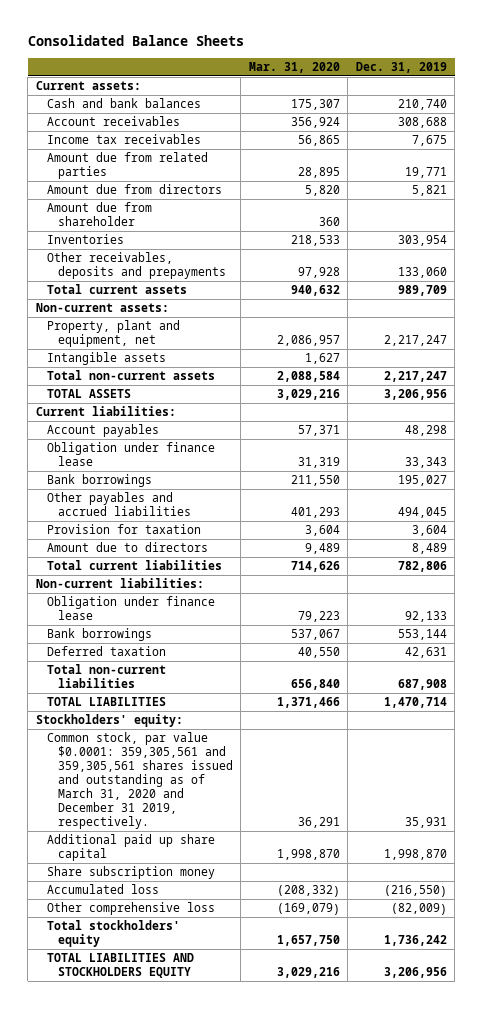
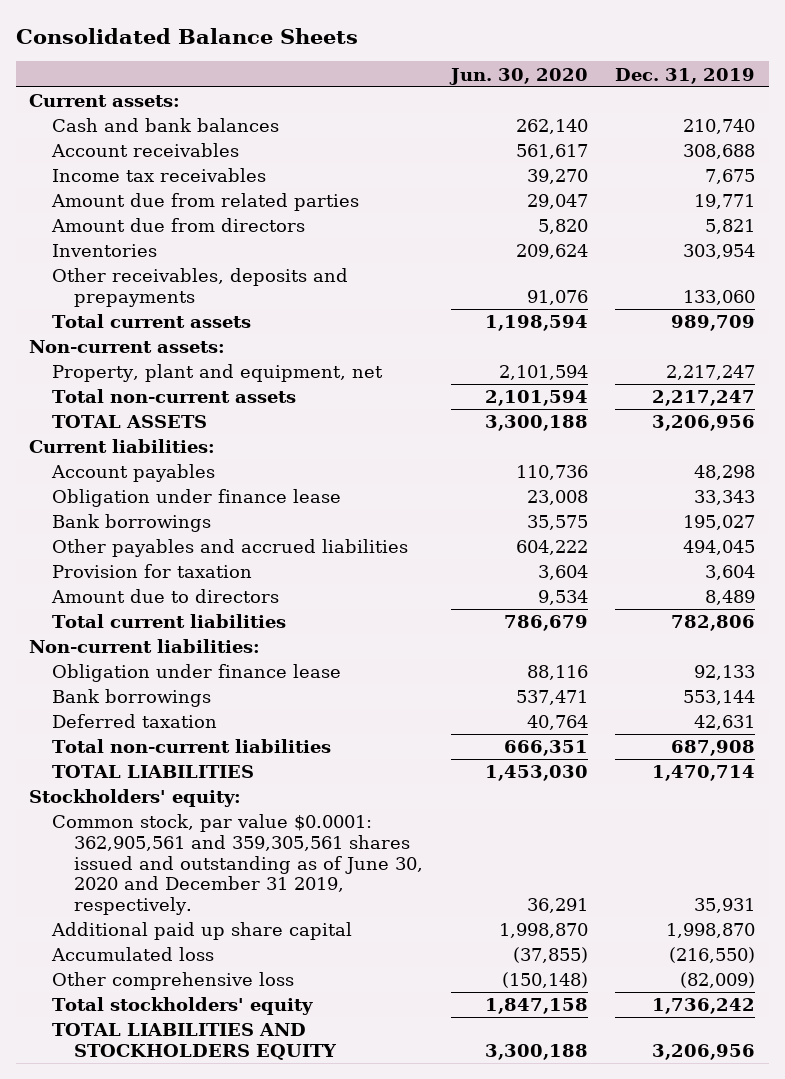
- | Mar. 31, 2020 | Dec. 31, 2019
+ | Jun. 30, 2020 | Dec. 31, 2019
- Amount due from shareholder | 360 |
- Intangible assets | 1,627 |
- Common stock, par value $0.0001: 359,305,561 and 359,305,561 shares issued and outstanding as of March 31, 2020 and December 31 2019, respectively. | 36,291 | 35,931
+ Common stock, par value $0.0001: 362,905,561 and 359,305,561 shares issued and outstanding as of June 30, 2020 and December 31 2019, respectively. | 36,291 | 35,931
- Share subscription money

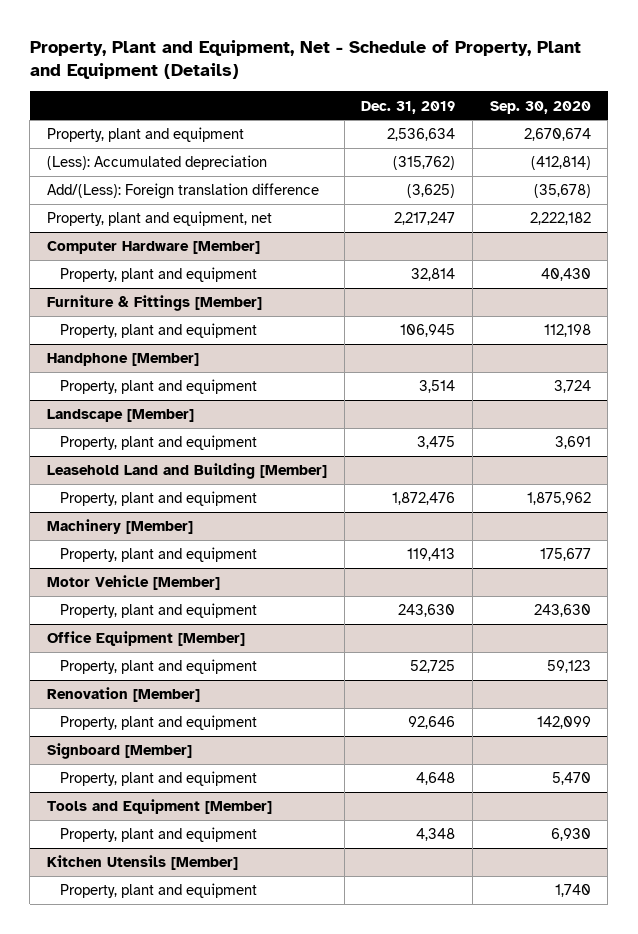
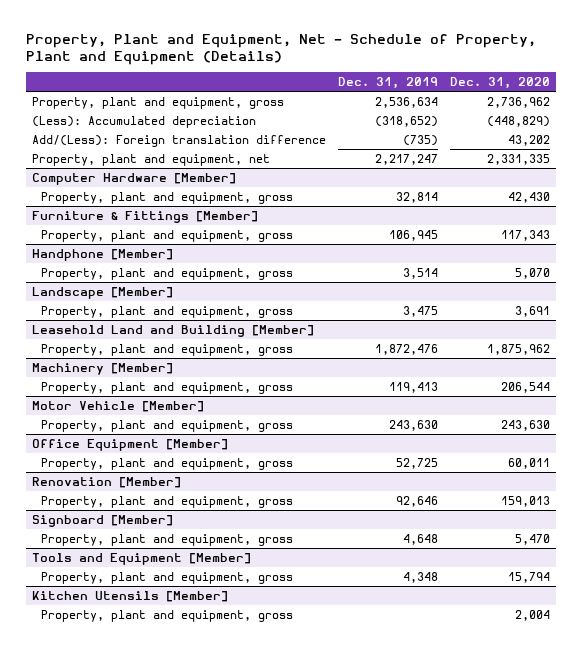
- | Dec. 31, 2019 | Sep. 30, 2020
+ | Dec. 31, 2019 | Dec. 31, 2020
- Property, plant and equipment | 2,536,634 | 2,670,674
- (Less): Accumulated depreciation | (315,762) | (412,814)
- Add/(Less): Foreign translation difference | (3,625) | (35,678)
+ Property, plant and equipment, gross | 2,536,634 | 2,736,962
+ (Less): Accumulated depreciation | (318,652) | (448,829)
+ Add/(Less): Foreign translation difference | (735) | 43,202
@ Computer Hardware [Member]
- Property, plant and equipment | 32,814 | 40,430
+ Property, plant and equipment, gross | 32,814 | 42,430
@ Furniture & Fittings [Member]
- Property, plant and equipment | 106,945 | 112,198
+ Property, plant and equipment, gross | 106,945 | 117,343
@ Handphone [Member]
- Property, plant and equipment | 3,514 | 3,724
+ Property, plant and equipment, gross | 3,514 | 5,070
@ Landscape [Member]
- Property, plant and equipment | 3,475 | 3,691
+ Property, plant and equipment, gross | 3,475 | 3,691
@ Leasehold Land and Building [Member]
- Property, plant and equipment | 1,872,476 | 1,875,962
+ Property, plant and equipment, gross | 1,872,476 | 1,875,962
@ Machinery [Member]
- Property, plant and equipment | 119,413 | 175,677
+ Property, plant and equipment, gross | 119,413 | 206,544
@ Motor Vehicle [Member]
- Property, plant and equipment | 243,630 | 243,630
+ Property, plant and equipment, gross | 243,630 | 243,630
@ Office Equipment [Member]
- Property, plant and equipment | 52,725 | 59,123
+ Property, plant and equipment, gross | 52,725 | 60,011
@ Renovation [Member]
- Property, plant and equipment | 92,646 | 142,099
+ Property, plant and equipment, gross | 92,646 | 159,013
@ Signboard [Member]
- Property, plant and equipment | 4,648 | 5,470
+ Property, plant and equipment, gross | 4,648 | 5,470
@ Tools and Equipment [Member]
- Property, plant and equipment | 4,348 | 6,930
+ Property, plant and equipment, gross | 4,348 | 15,794
@ Kitchen Utensils [Member]
- Property, plant and equipment | | 1,740
+ Property, plant and equipment, gross | | 2,004

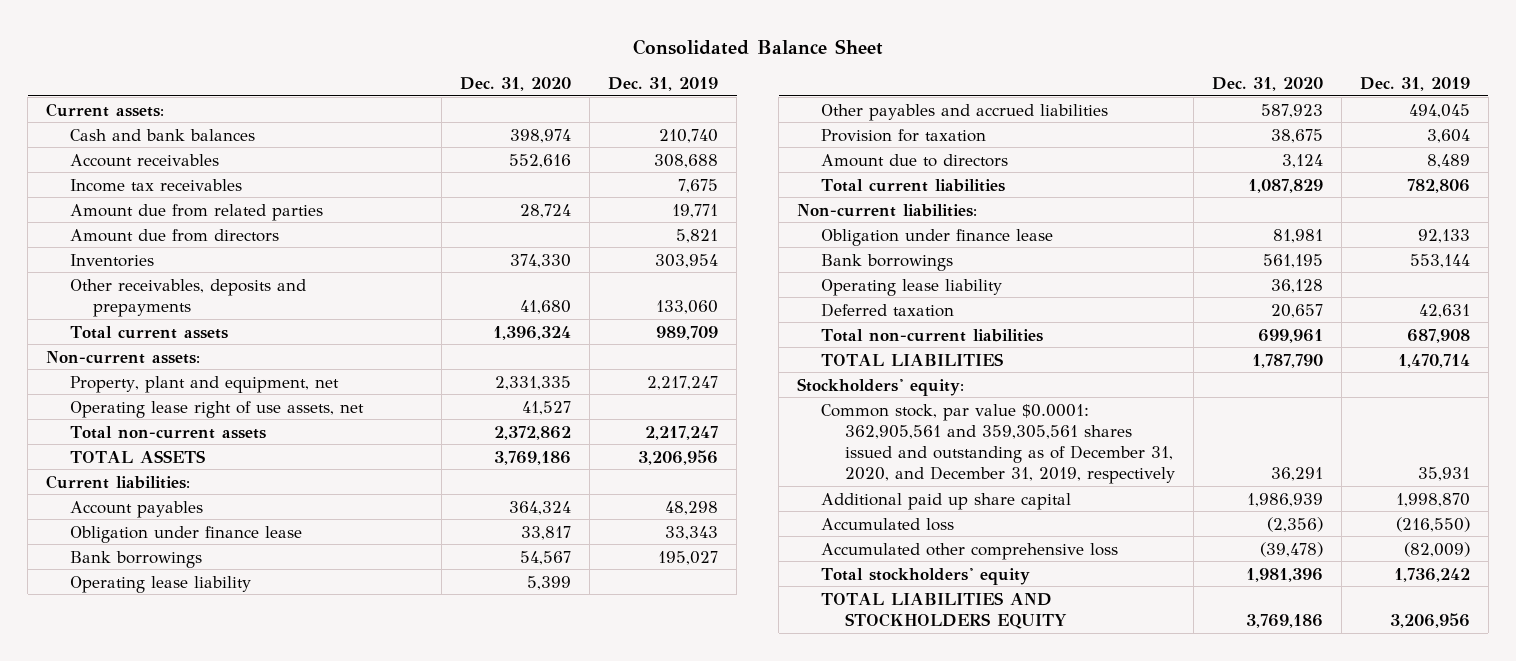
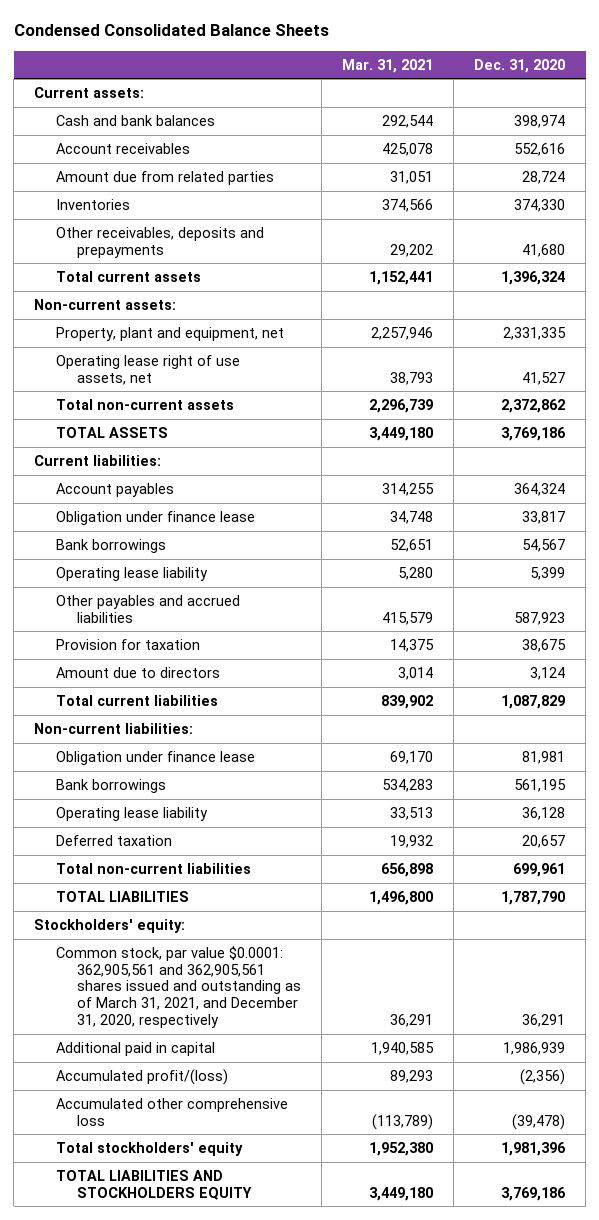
- Consolidated Balance Sheet
+ Condensed Consolidated Balance Sheets
- | Dec. 31, 2020 | Dec. 31, 2019
+ | Mar. 31, 2021 | Dec. 31, 2020
- Income tax receivables | | 7,675
- Amount due from directors | | 5,821
- Common stock, par value $0.0001: 362,905,561 and 359,305,561 shares issued and outstanding as of December 31, 2020, and December 31, 2019, respectively | 36,291 | 35,931
- Additional paid up share capital | 1,986,939 | 1,998,870
- Accumulated loss | (2,356) | (216,550)
+ Common stock, par value $0.0001: 362,905,561 and 362,905,561 shares issued and outstanding as of March 31, 2021, and December 31, 2020, respectively | 36,291 | 36,291
+ Additional paid in capital | 1,940,585 | 1,986,939
+ Accumulated profit/(loss) | 89,293 | (2,356)

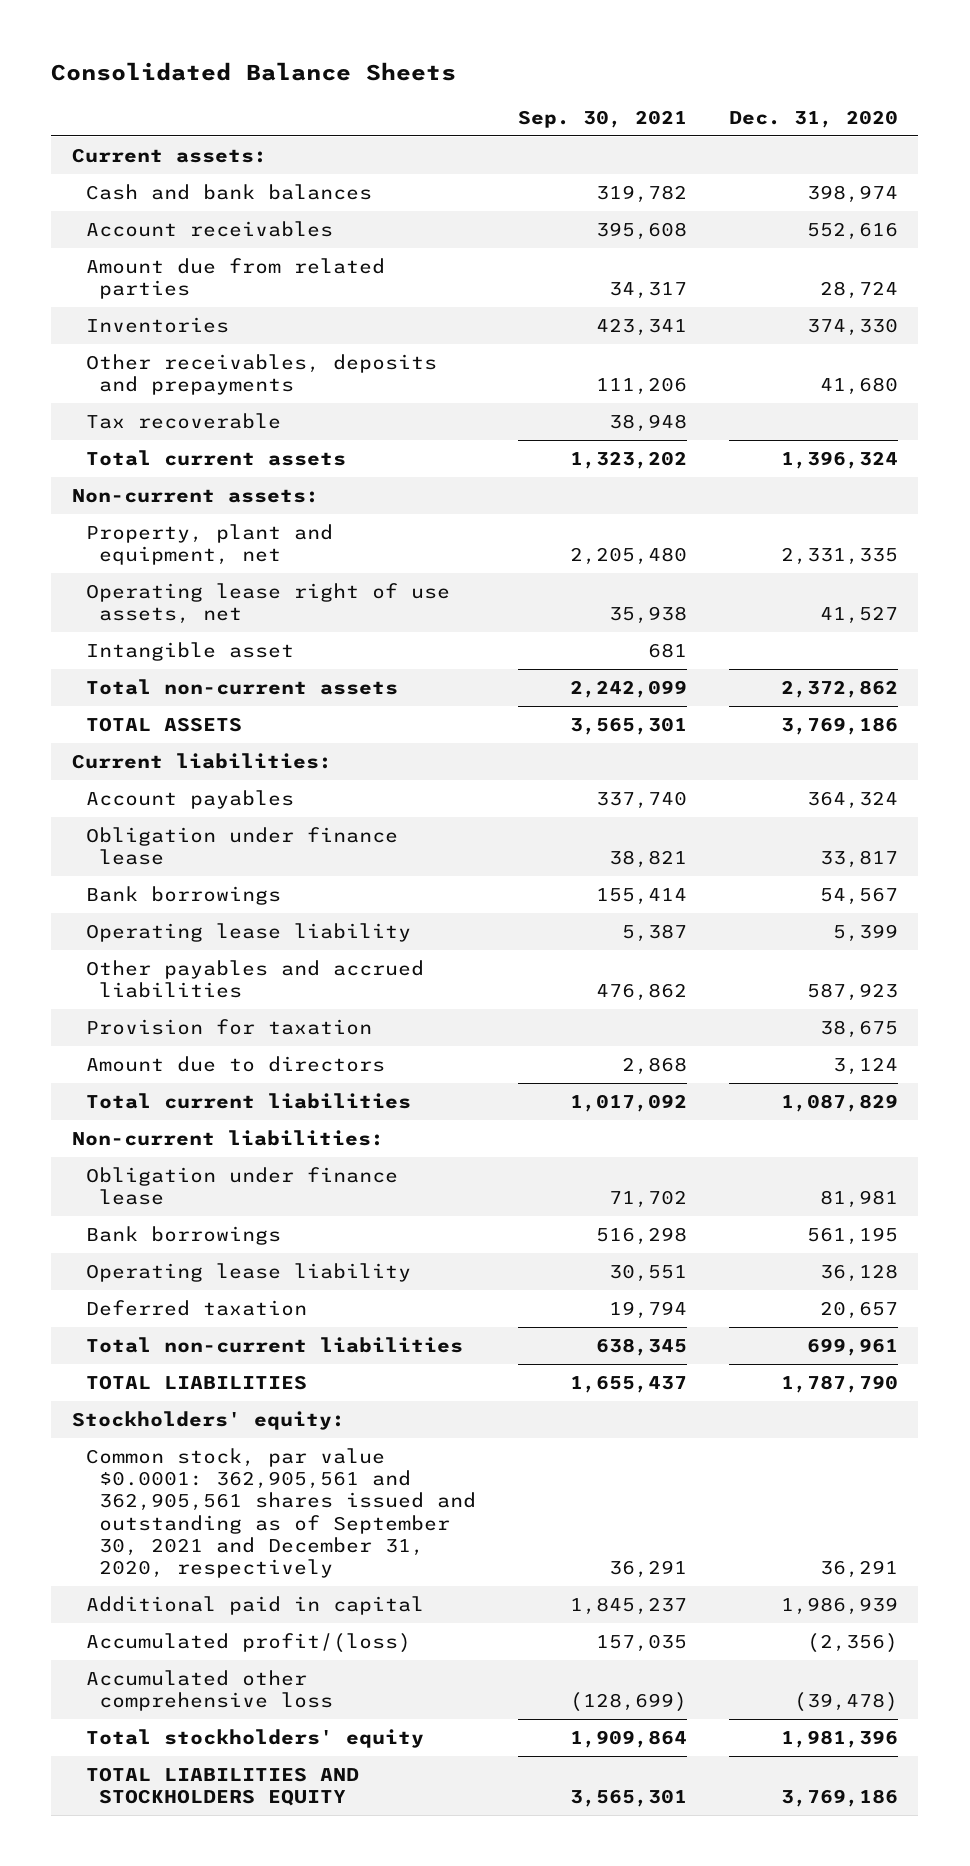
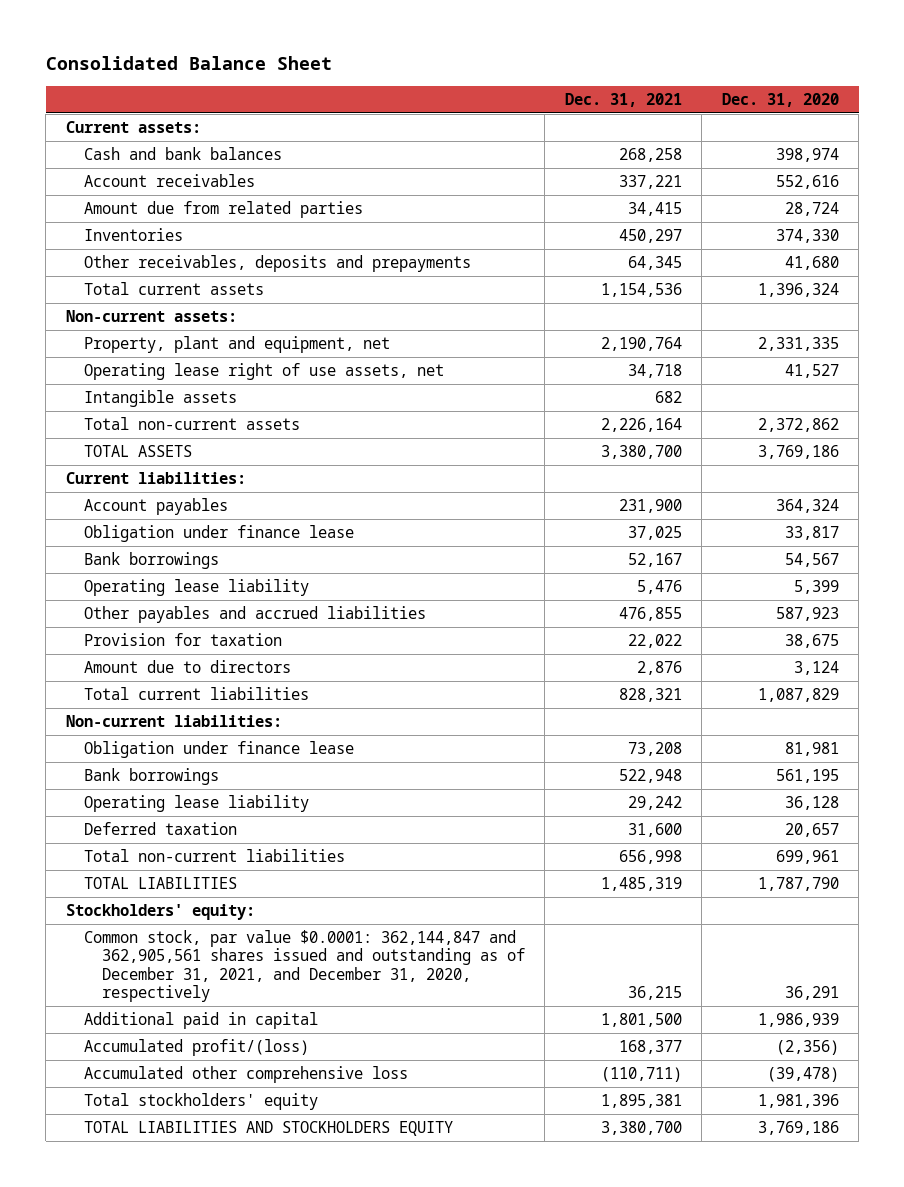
- Consolidated Balance Sheets
+ Consolidated Balance Sheet
- | Sep. 30, 2021 | Dec. 31, 2020
+ | Dec. 31, 2021 | Dec. 31, 2020
- Tax recoverable | 38,948 |
- Intangible asset | 681 |
+ Intangible assets | 682 |
- Common stock, par value $0.0001: 362,905,561 and 362,905,561 shares issued and outstanding as of September 30, 2021 and December 31, 2020, respectively | 36,291 | 36,291
+ Common stock, par value $0.0001: 362,144,847 and 362,905,561 shares issued and outstanding as of December 31, 2021, and December 31, 2020, respectively | 36,215 | 36,291

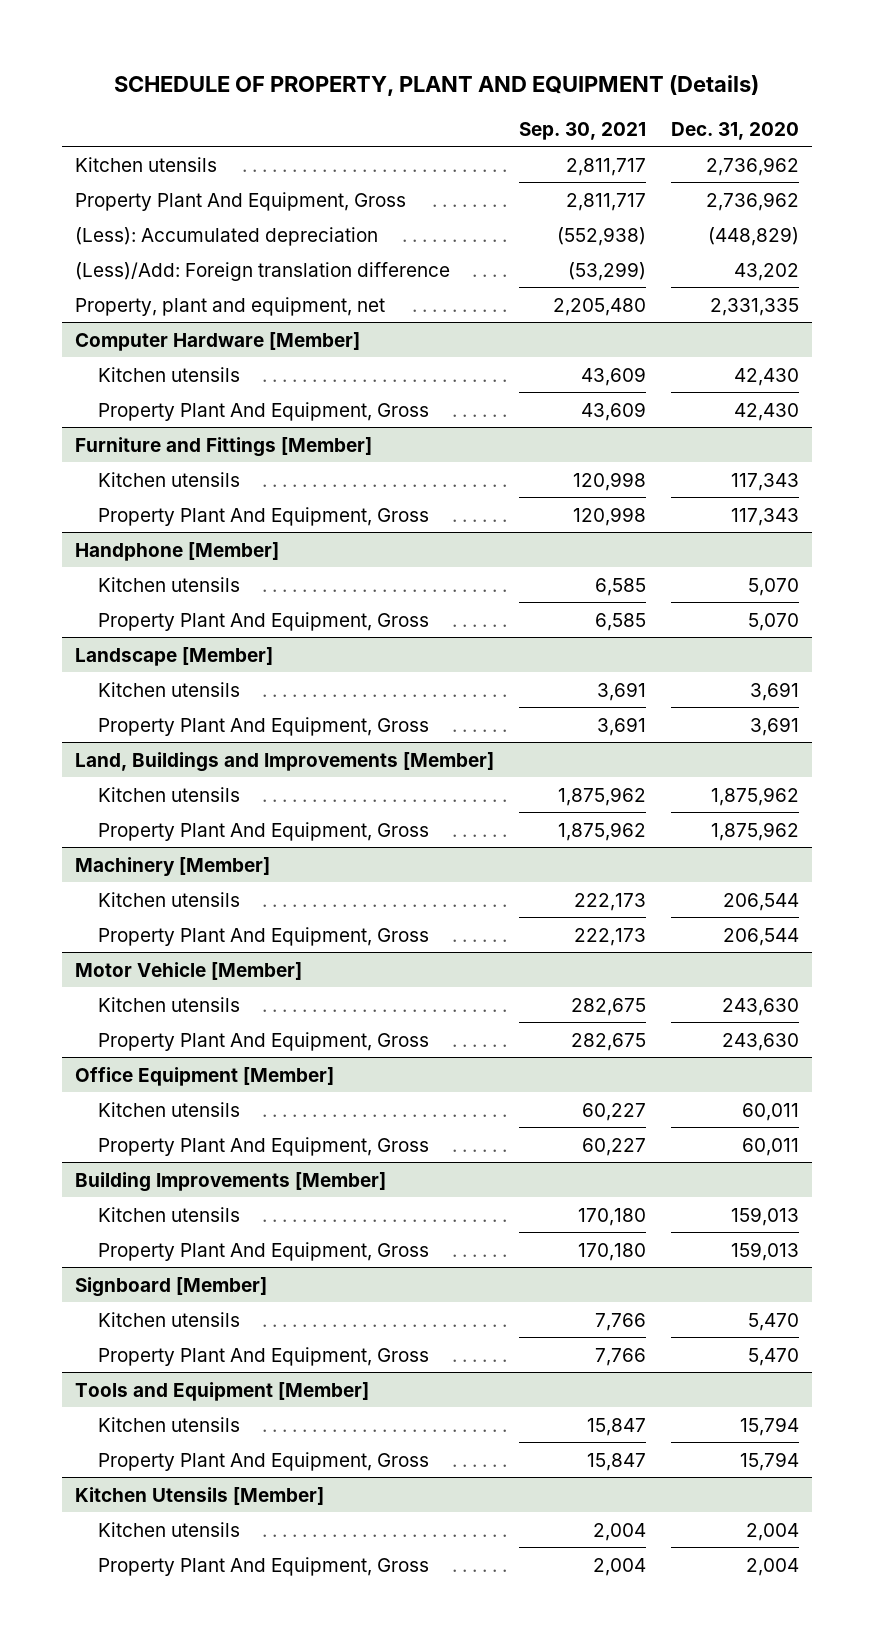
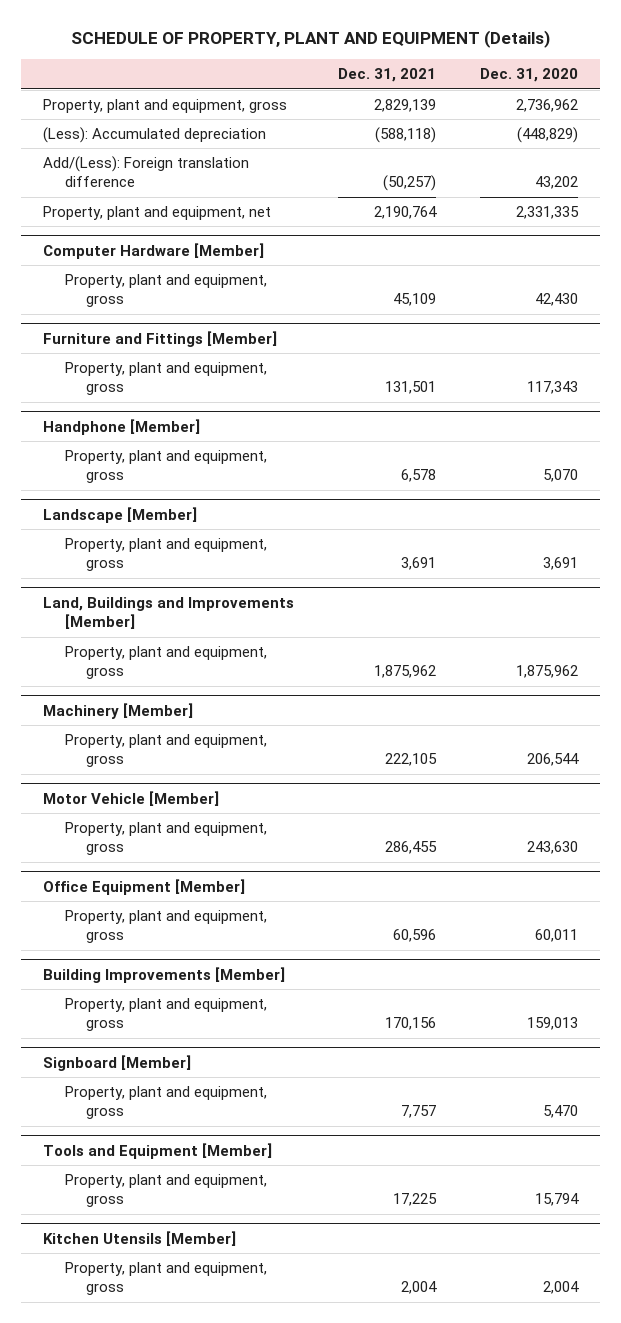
- | Sep. 30, 2021 | Dec. 31, 2020
+ | Dec. 31, 2021 | Dec. 31, 2020
- Kitchen utensils | 2,811,717 | 2,736,962
- Property Plant And Equipment, Gross | 2,811,717 | 2,736,962
+ Property, plant and equipment, gross | 2,829,139 | 2,736,962
- (Less)/Add: Foreign translation difference | (53,299) | 43,202
+ Add/(Less): Foreign translation difference | (50,257) | 43,202
@ Computer Hardware [Member]
- Kitchen utensils | 43,609 | 42,430
- Property Plant And Equipment, Gross | 43,609 | 42,430
+ Property, plant and equipment, gross | 45,109 | 42,430
@ Furniture and Fittings [Member]
- Kitchen utensils | 120,998 | 117,343
- Property Plant And Equipment, Gross | 120,998 | 117,343
+ Property, plant and equipment, gross | 131,501 | 117,343
@ Handphone [Member]
- Kitchen utensils | 6,585 | 5,070
- Property Plant And Equipment, Gross | 6,585 | 5,070
+ Property, plant and equipment, gross | 6,578 | 5,070
@ Landscape [Member]
- Kitchen utensils | 3,691 | 3,691
- Property Plant And Equipment, Gross | 3,691 | 3,691
+ Property, plant and equipment, gross | 3,691 | 3,691
@ Land, Buildings and Improvements [Member]
- Kitchen utensils | 1,875,962 | 1,875,962
- Property Plant And Equipment, Gross | 1,875,962 | 1,875,962
+ Property, plant and equipment, gross | 1,875,962 | 1,875,962
@ Machinery [Member]
- Kitchen utensils | 222,173 | 206,544
- Property Plant And Equipment, Gross | 222,173 | 206,544
+ Property, plant and equipment, gross | 222,105 | 206,544
@ Motor Vehicle [Member]
- Kitchen utensils | 282,675 | 243,630
- Property Plant And Equipment, Gross | 282,675 | 243,630
+ Property, plant and equipment, gross | 286,455 | 243,630
@ Office Equipment [Member]
- Kitchen utensils | 60,227 | 60,011
- Property Plant And Equipment, Gross | 60,227 | 60,011
+ Property, plant and equipment, gross | 60,596 | 60,011
@ Building Improvements [Member]
- Kitchen utensils | 170,180 | 159,013
- Property Plant And Equipment, Gross | 170,180 | 159,013
+ Property, plant and equipment, gross | 170,156 | 159,013
@ Signboard [Member]
- Kitchen utensils | 7,766 | 5,470
- Property Plant And Equipment, Gross | 7,766 | 5,470
+ Property, plant and equipment, gross | 7,757 | 5,470
@ Tools and Equipment [Member]
- Kitchen utensils | 15,847 | 15,794
- Property Plant And Equipment, Gross | 15,847 | 15,794
+ Property, plant and equipment, gross | 17,225 | 15,794
@ Kitchen Utensils [Member]
- Kitchen utensils | 2,004 | 2,004
- Property Plant And Equipment, Gross | 2,004 | 2,004
+ Property, plant and equipment, gross | 2,004 | 2,004

